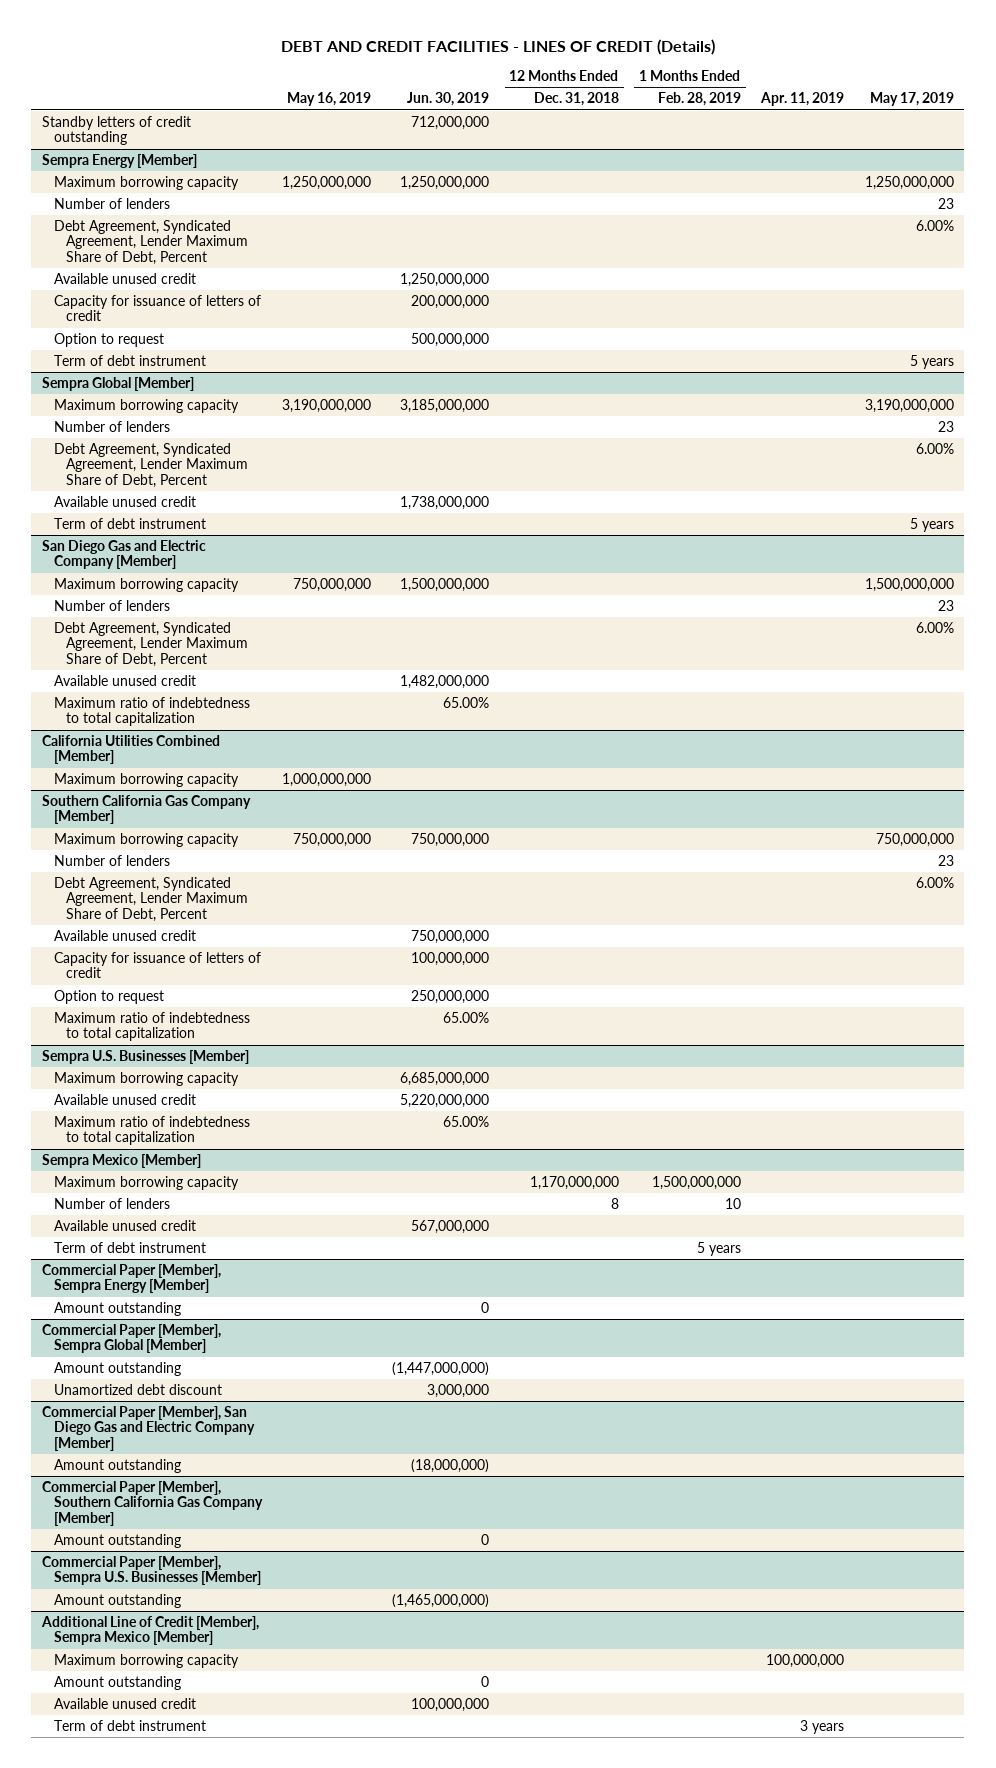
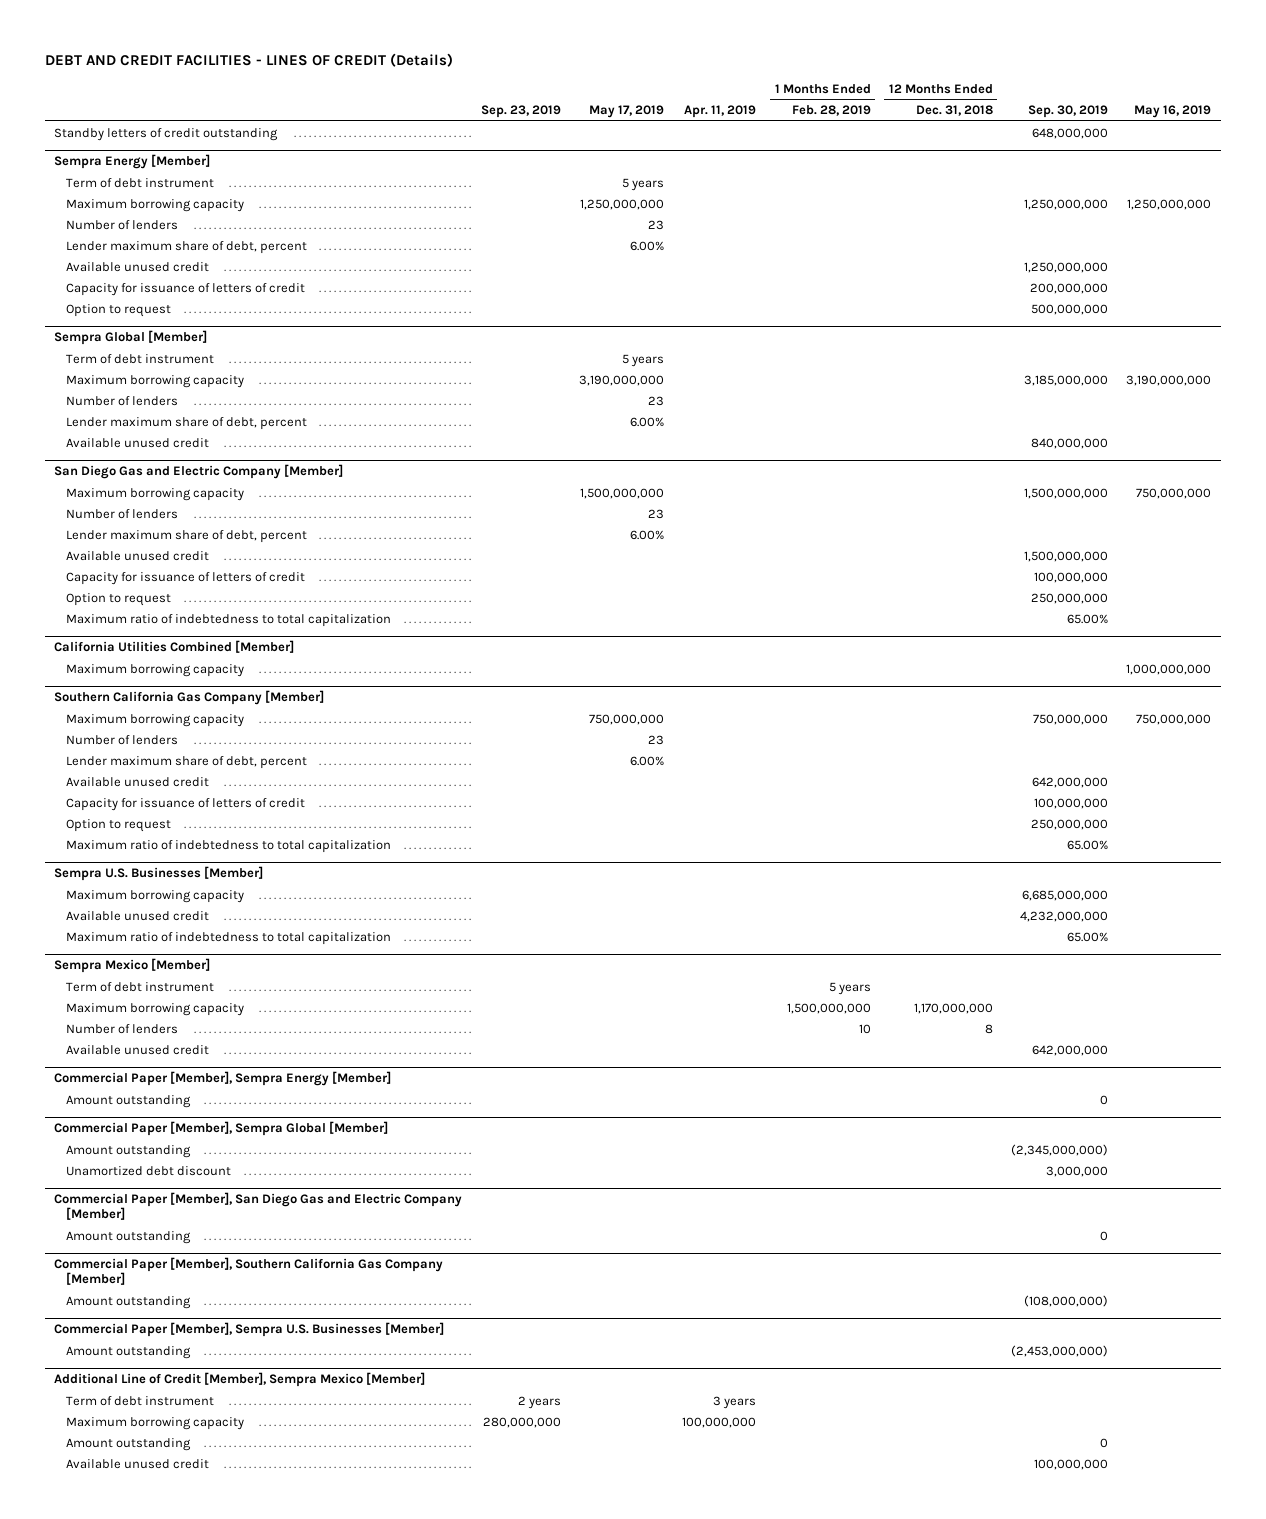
- | May 16, 2019 | Jun. 30, 2019 | 12 Months Ended Dec. 31, 2018 | 1 Months Ended Feb. 28, 2019 | Apr. 11, 2019 | May 17, 2019
+ | Sep. 23, 2019 | May 17, 2019 | Apr. 11, 2019 | 1 Months Ended Feb. 28, 2019 | 12 Months Ended Dec. 31, 2018 | Sep. 30, 2019 | May 16, 2019
@ Sempra Energy [Member]
moved up: Term of debt instrument | | 5 years | | | | |
- Debt Agreement, Syndicated Agreement, Lender Maximum Share of Debt, Percent | | | | | | 6.00%
+ Lender maximum share of debt, percent | | 6.00% | | | | |
@ Sempra Global [Member]
moved up: Term of debt instrument | | 5 years | | | | |
- Debt Agreement, Syndicated Agreement, Lender Maximum Share of Debt, Percent | | | | | | 6.00%
+ Lender maximum share of debt, percent | | 6.00% | | | | |
@ San Diego Gas and Electric Company [Member]
- Debt Agreement, Syndicated Agreement, Lender Maximum Share of Debt, Percent | | | | | | 6.00%
+ Lender maximum share of debt, percent | | 6.00% | | | | |
+ Capacity for issuance of letters of credit | | | | | | 100,000,000 |
+ Option to request | | | | | | 250,000,000 |
@ Southern California Gas Company [Member]
- Debt Agreement, Syndicated Agreement, Lender Maximum Share of Debt, Percent | | | | | | 6.00%
+ Lender maximum share of debt, percent | | 6.00% | | | | |
@ Sempra Mexico [Member]
moved up: Term of debt instrument | | | | 5 years | | |
@ Additional Line of Credit [Member], Sempra Mexico [Member]
moved up: Term of debt instrument | 2 years | | 3 years | | | |

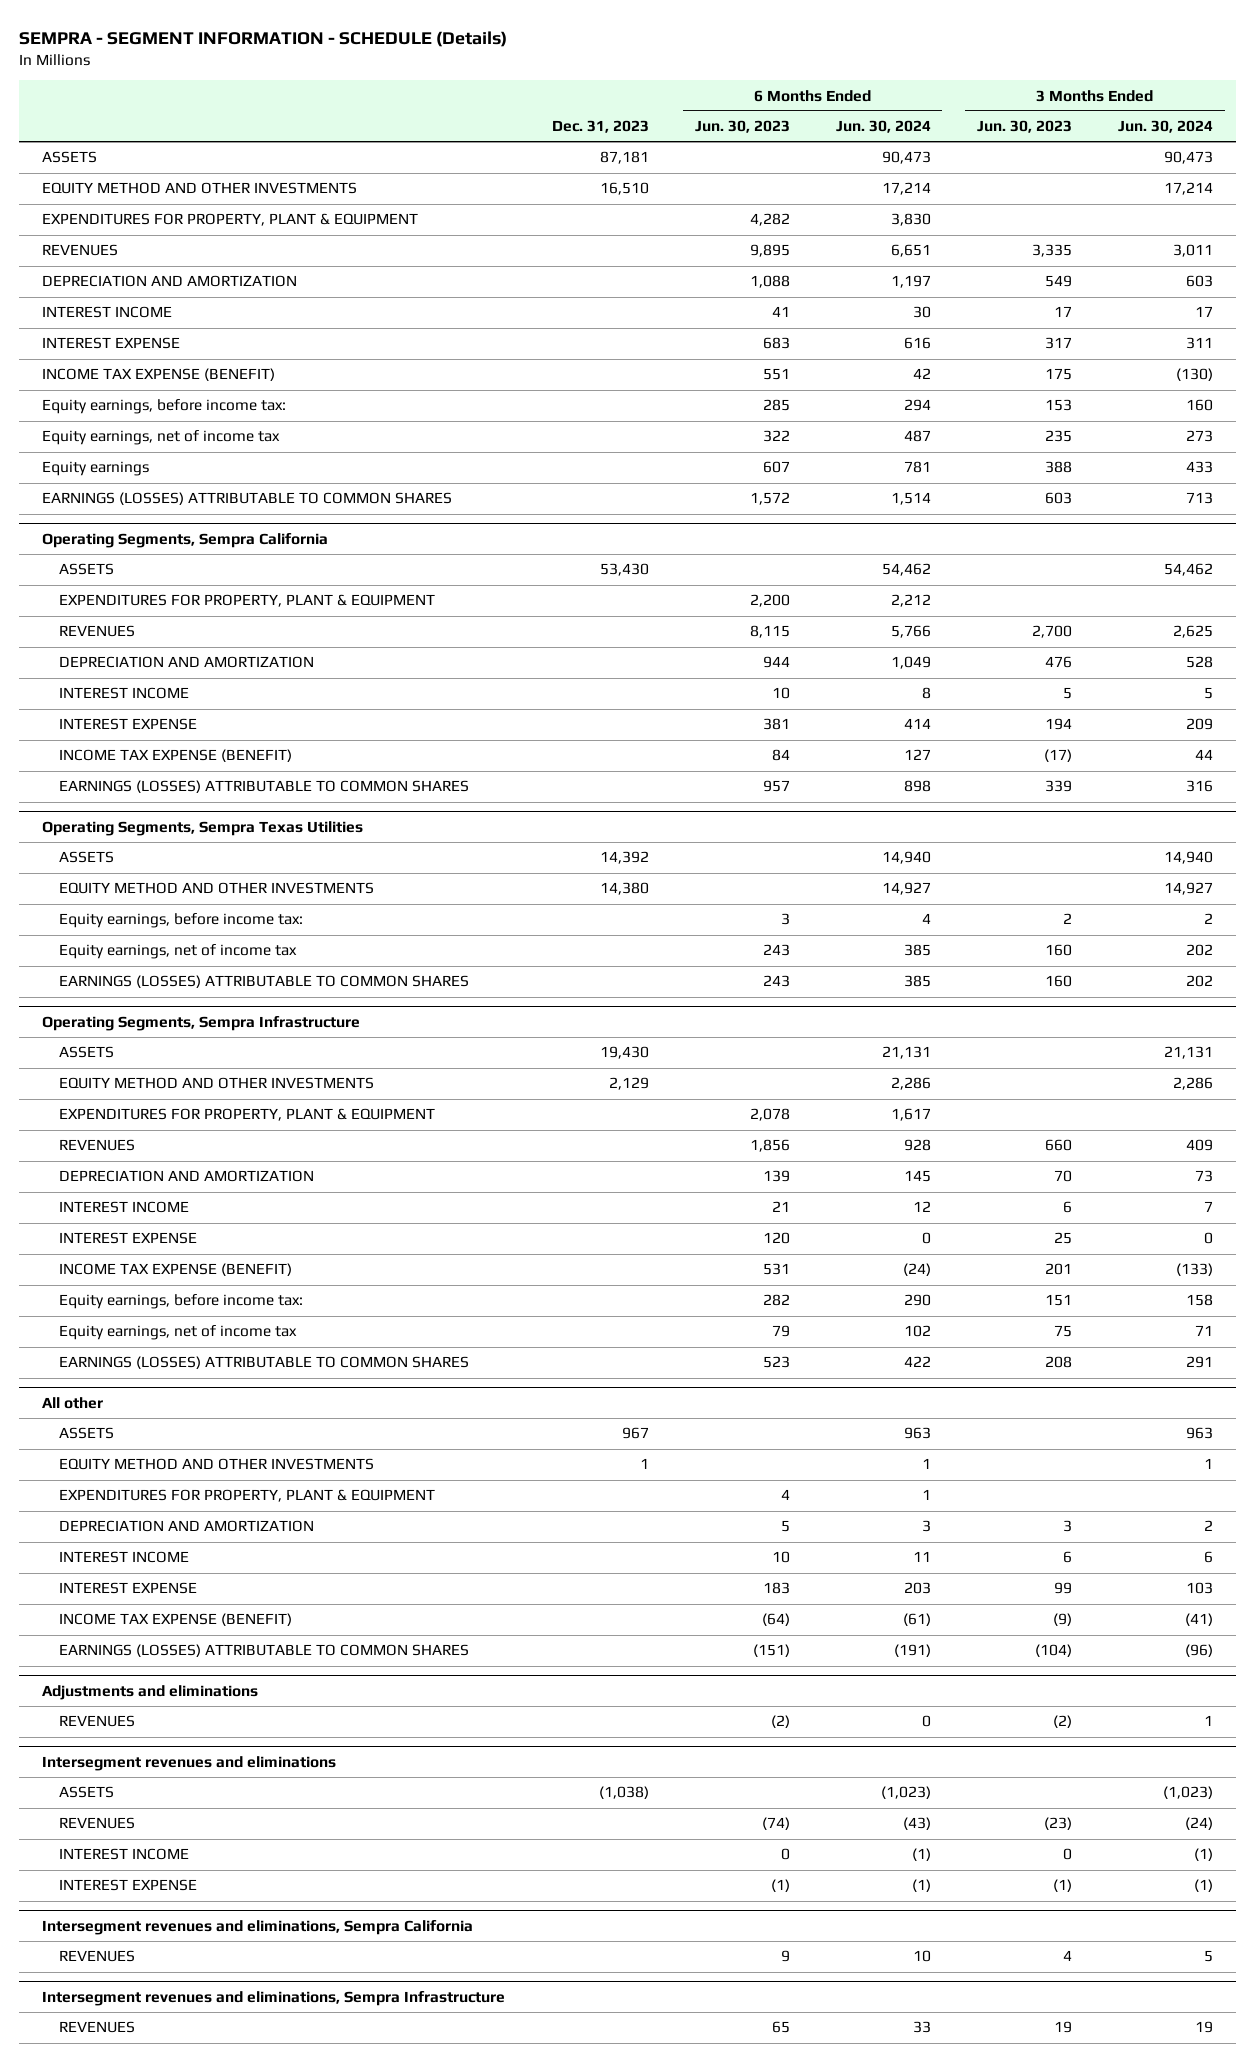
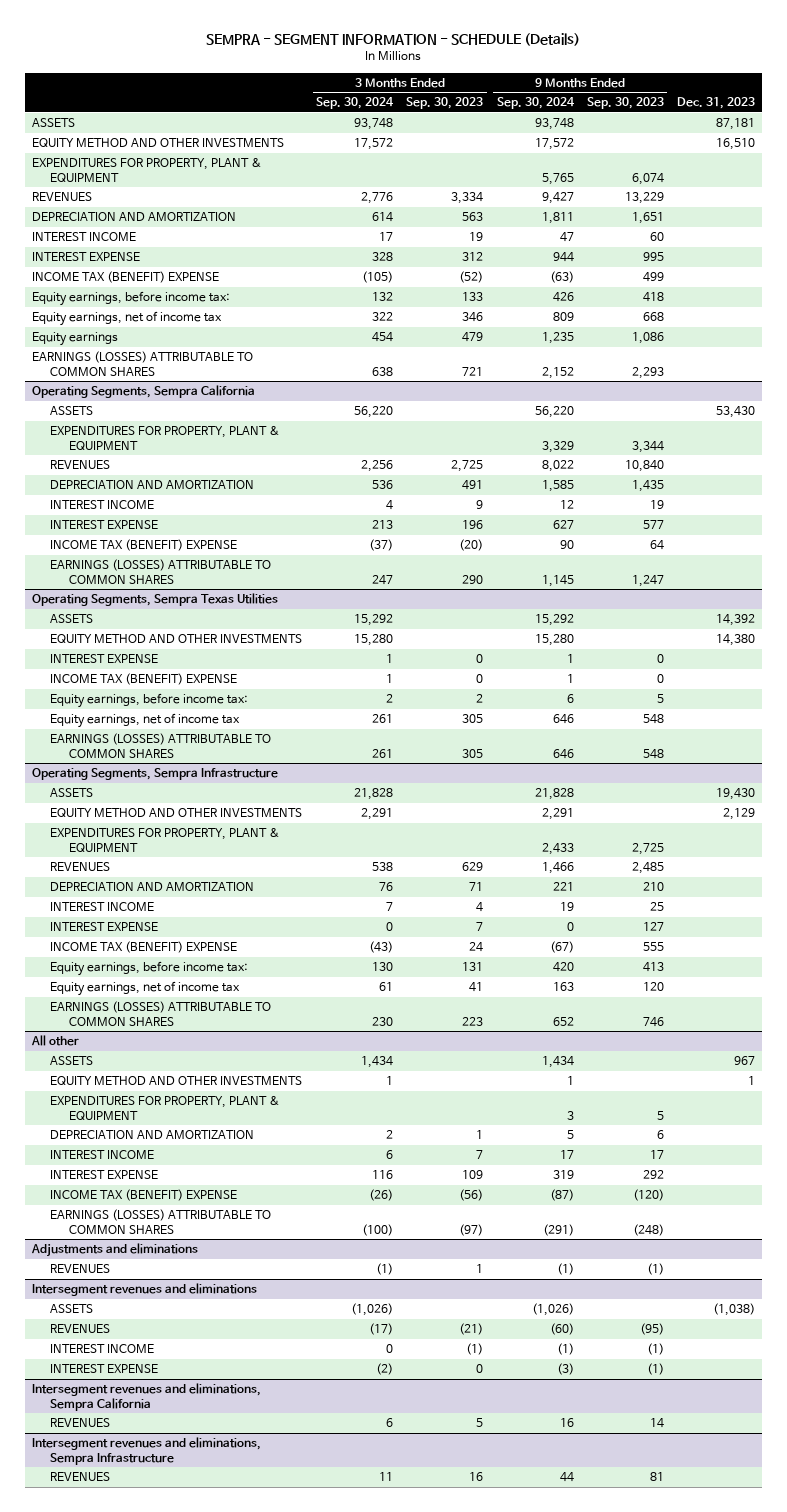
- | Dec. 31, 2023 | 6 Months Ended Jun. 30, 2023 | 6 Months Ended Jun. 30, 2024 | 3 Months Ended Jun. 30, 2023 | 3 Months Ended Jun. 30, 2024
+ | 3 Months Ended Sep. 30, 2024 | 3 Months Ended Sep. 30, 2023 | 9 Months Ended Sep. 30, 2024 | 9 Months Ended Sep. 30, 2023 | Dec. 31, 2023
- INCOME TAX EXPENSE (BENEFIT) | | 551 | 42 | 175 | (130)
+ INCOME TAX (BENEFIT) EXPENSE | (105) | (52) | (63) | 499 |
@ Operating Segments, Sempra California
- INCOME TAX EXPENSE (BENEFIT) | | 84 | 127 | (17) | 44
+ INCOME TAX (BENEFIT) EXPENSE | (37) | (20) | 90 | 64 |
@ Operating Segments, Sempra Texas Utilities
+ INTEREST EXPENSE | 1 | 0 | 1 | 0 |
+ INCOME TAX (BENEFIT) EXPENSE | 1 | 0 | 1 | 0 |
@ Operating Segments, Sempra Infrastructure
- INCOME TAX EXPENSE (BENEFIT) | | 531 | (24) | 201 | (133)
+ INCOME TAX (BENEFIT) EXPENSE | (43) | 24 | (67) | 555 |
@ All other
- INCOME TAX EXPENSE (BENEFIT) | | (64) | (61) | (9) | (41)
+ INCOME TAX (BENEFIT) EXPENSE | (26) | (56) | (87) | (120) |

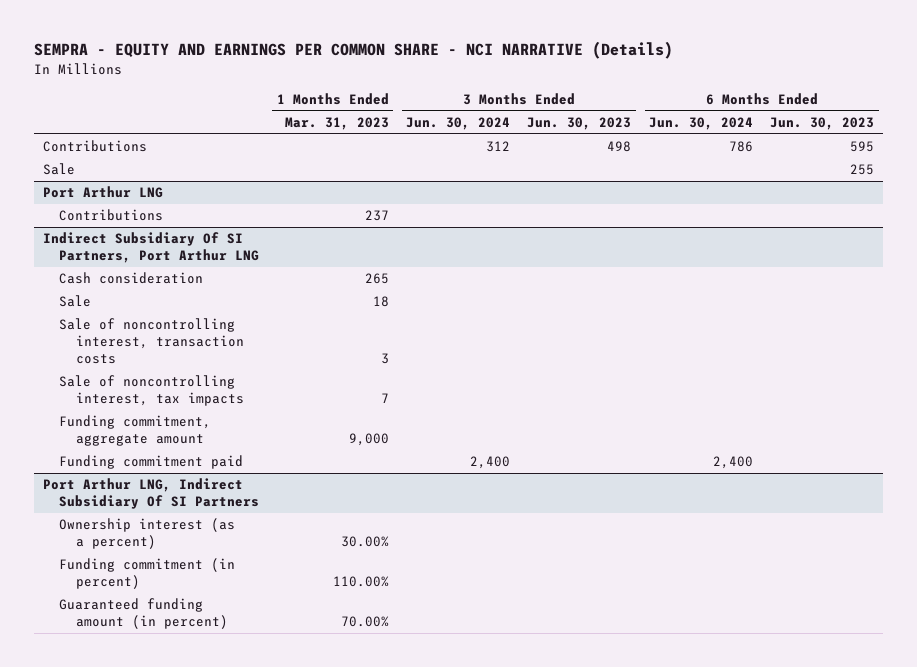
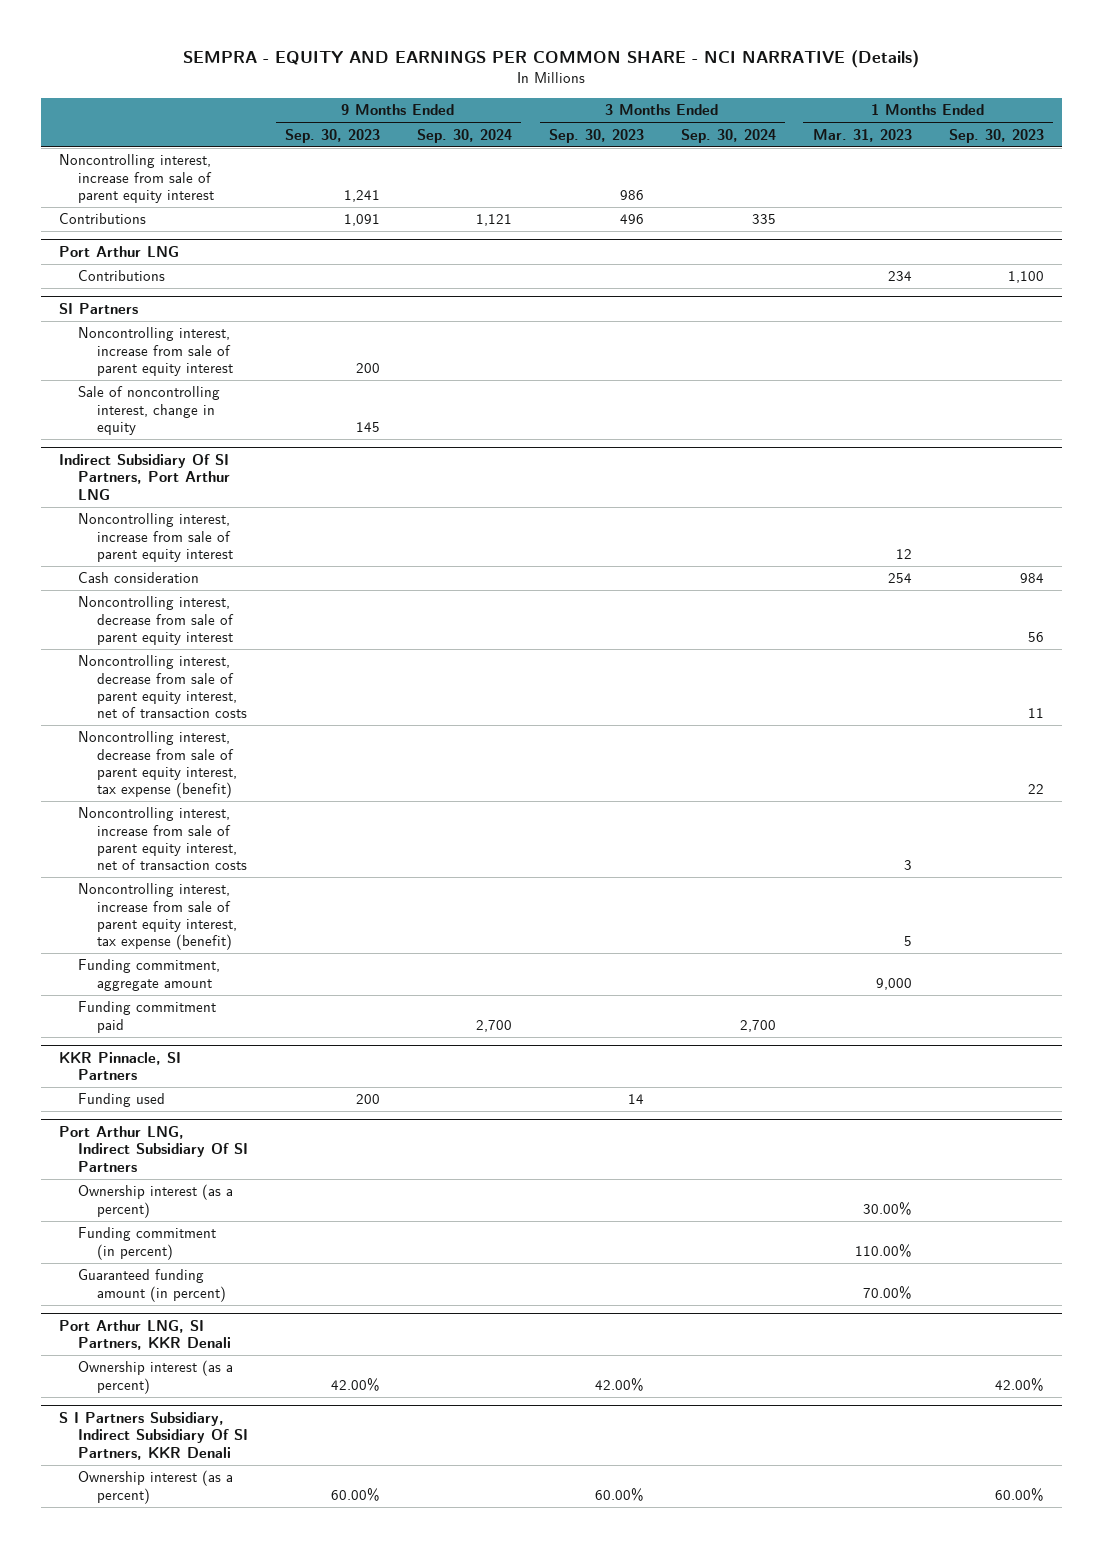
- | 1 Months Ended Mar. 31, 2023 | 3 Months Ended Jun. 30, 2024 | 3 Months Ended Jun. 30, 2023 | 6 Months Ended Jun. 30, 2024 | 6 Months Ended Jun. 30, 2023
+ | 9 Months Ended Sep. 30, 2023 | 9 Months Ended Sep. 30, 2024 | 3 Months Ended Sep. 30, 2023 | 3 Months Ended Sep. 30, 2024 | 1 Months Ended Mar. 31, 2023 | 1 Months Ended Sep. 30, 2023
+ Noncontrolling interest, increase from sale of parent equity interest | 1,241 | | 986 | | |
- Sale | | | | | 255
@ Port Arthur LNG
- Contributions | 237 | | | |
+ Contributions | | | | | 234 | 1,100
+ SI Partners
+ Noncontrolling interest, increase from sale of parent equity interest | 200 | | | | |
+ Sale of noncontrolling interest, change in equity | 145 | | | | |
@ Indirect Subsidiary Of SI Partners, Port Arthur LNG
- Cash consideration | 265 | | | |
- Sale | 18 | | | |
- Sale of noncontrolling interest, transaction costs | 3 | | | |
- Sale of noncontrolling interest, tax impacts | 7 | | | |
+ Noncontrolling interest, increase from sale of parent equity interest | | | | | 12 |
+ Cash consideration | | | | | 254 | 984
+ Noncontrolling interest, decrease from sale of parent equity interest | | | | | | 56
+ Noncontrolling interest, decrease from sale of parent equity interest, net of transaction costs | | | | | | 11
+ Noncontrolling interest, decrease from sale of parent equity interest, tax expense (benefit) | | | | | | 22
+ Noncontrolling interest, increase from sale of parent equity interest, net of transaction costs | | | | | 3 |
+ Noncontrolling interest, increase from sale of parent equity interest, tax expense (benefit) | | | | | 5 |
+ KKR Pinnacle, SI Partners
+ Funding used | 200 | | 14 | | |
+ Port Arthur LNG, SI Partners, KKR Denali
+ Ownership interest (as a percent) | 42.00% | | 42.00% | | | 42.00%
+ S I Partners Subsidiary, Indirect Subsidiary Of SI Partners, KKR Denali
+ Ownership interest (as a percent) | 60.00% | | 60.00% | | | 60.00%

